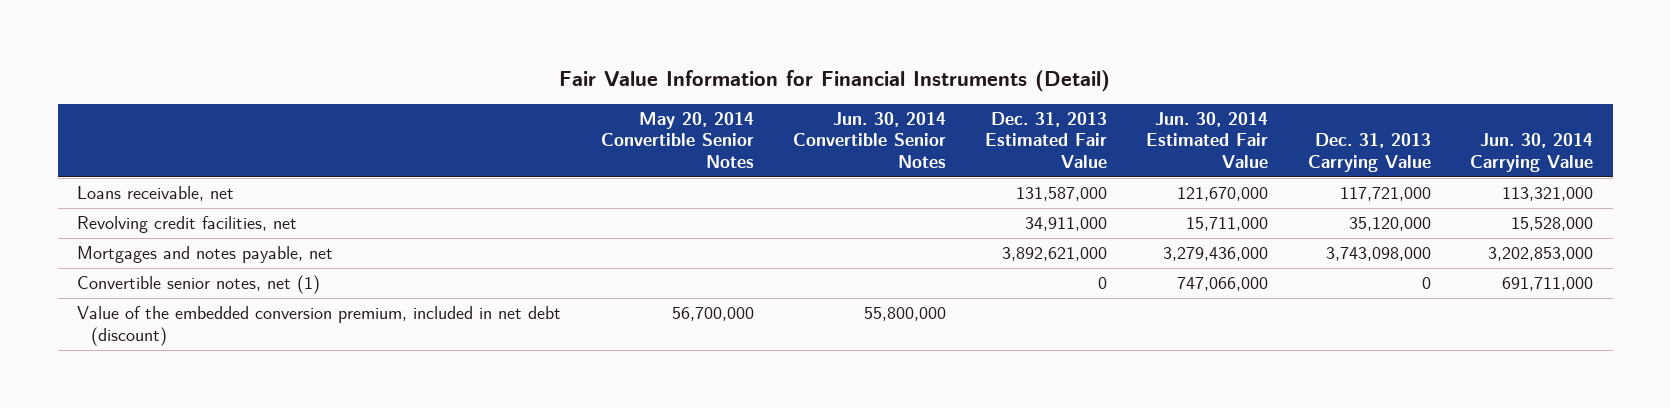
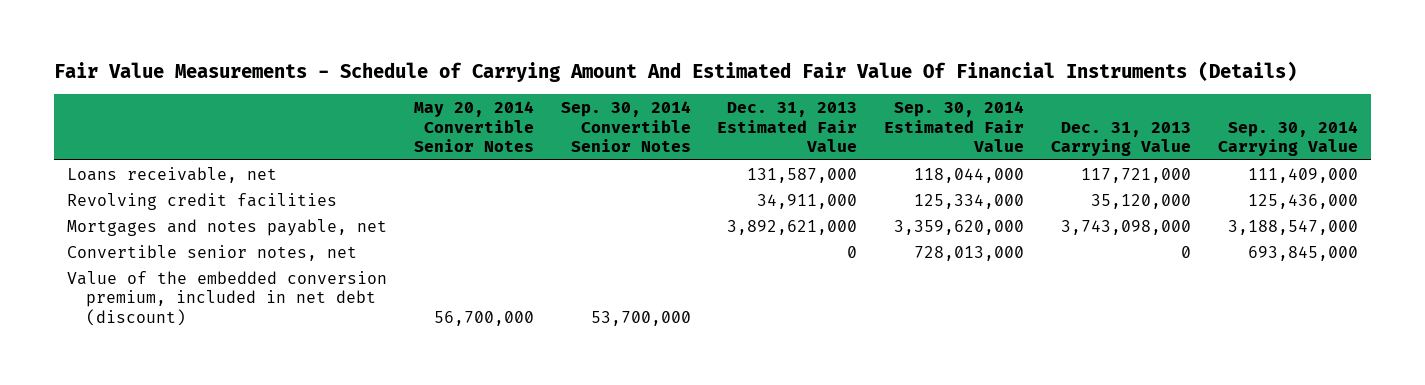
- Fair Value Information for Financial Instruments (Detail)
+ Fair Value Measurements - Schedule of Carrying Amount And Estimated Fair Value Of Financial Instruments (Details)
- | May 20, 2014 Convertible Senior Notes | Jun. 30, 2014 Convertible Senior Notes | Dec. 31, 2013 Estimated Fair Value | Jun. 30, 2014 Estimated Fair Value | Dec. 31, 2013 Carrying Value | Jun. 30, 2014 Carrying Value
+ | May 20, 2014 Convertible Senior Notes | Sep. 30, 2014 Convertible Senior Notes | Dec. 31, 2013 Estimated Fair Value | Sep. 30, 2014 Estimated Fair Value | Dec. 31, 2013 Carrying Value | Sep. 30, 2014 Carrying Value
- Revolving credit facilities, net | | | 34,911,000 | 15,711,000 | 35,120,000 | 15,528,000
+ Revolving credit facilities | | | 34,911,000 | 125,334,000 | 35,120,000 | 125,436,000
- Convertible senior notes, net (1) | | | 0 | 747,066,000 | 0 | 691,711,000
+ Convertible senior notes, net | | | 0 | 728,013,000 | 0 | 693,845,000

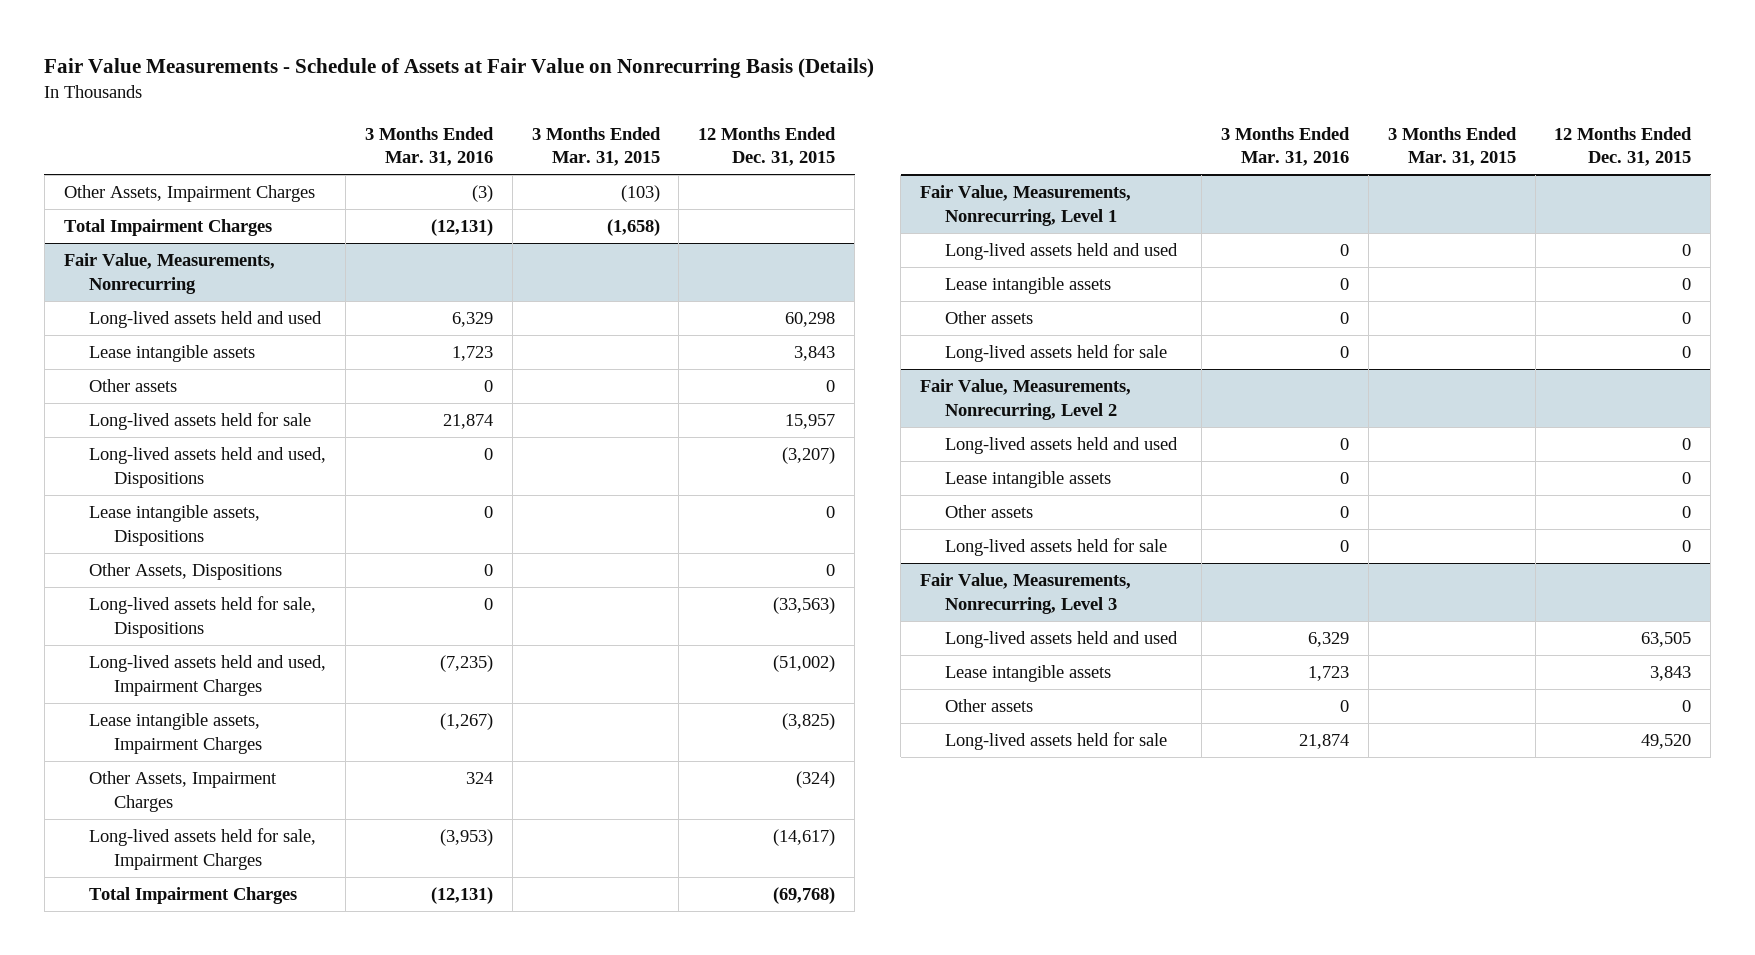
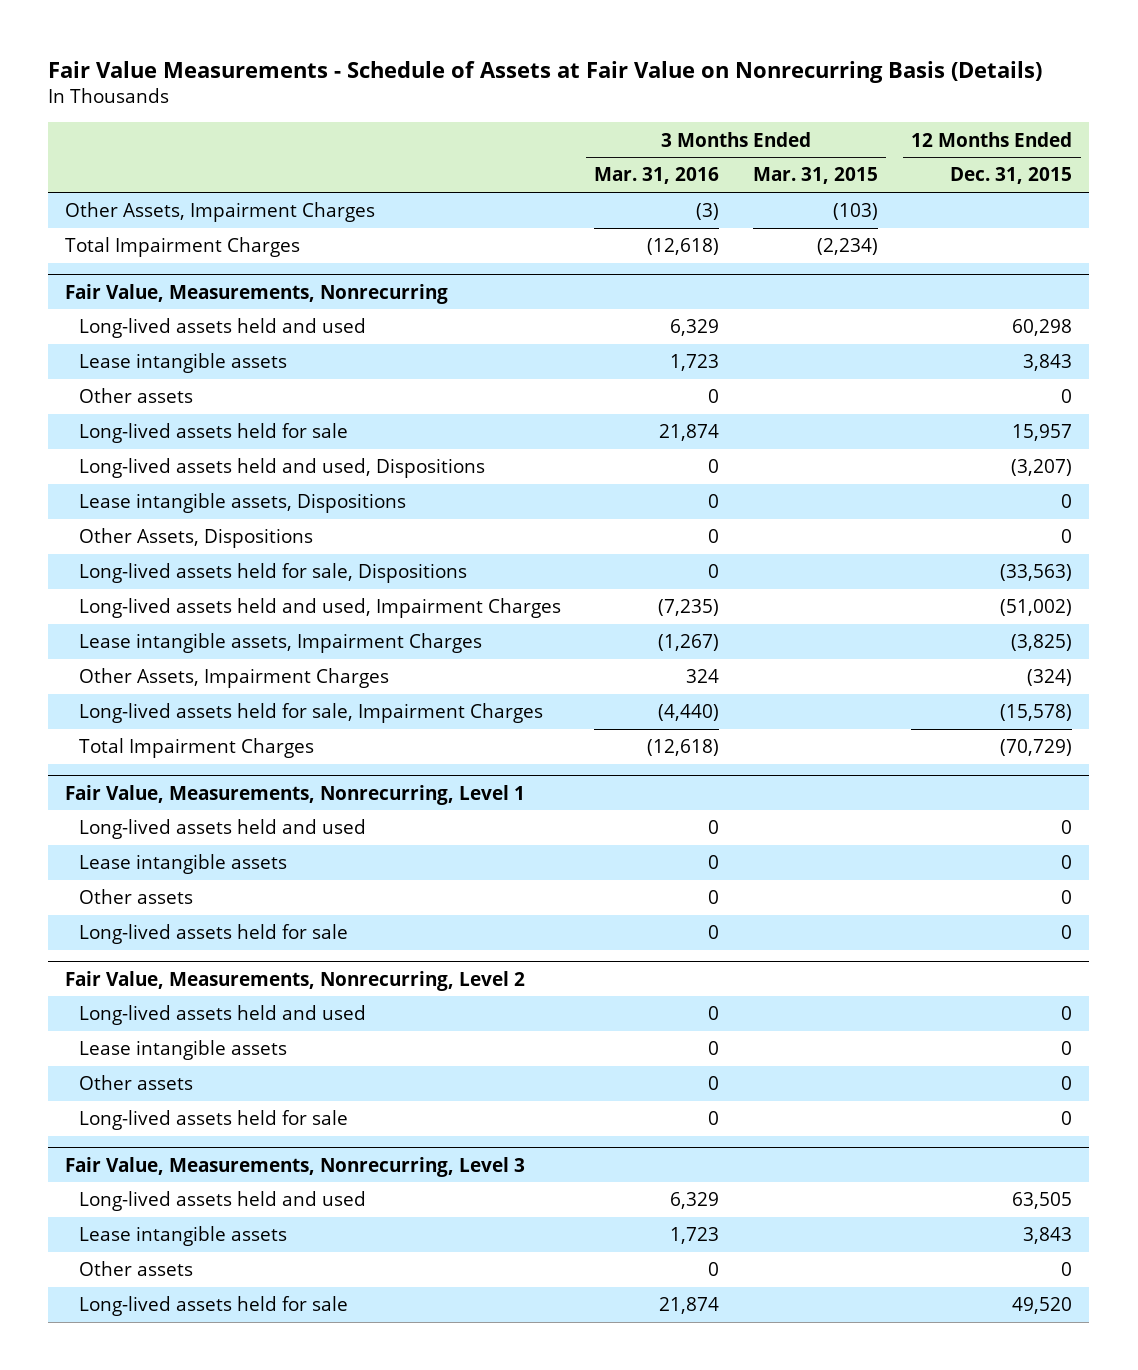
- Total Impairment Charges | (12,131) | (1,658) |
+ Total Impairment Charges | (12,618) | (2,234) |
@ Fair Value, Measurements, Nonrecurring
- Long-lived assets held for sale, Impairment Charges | (3,953) | | (14,617)
- Total Impairment Charges | (12,131) | | (69,768)
+ Long-lived assets held for sale, Impairment Charges | (4,440) | | (15,578)
+ Total Impairment Charges | (12,618) | | (70,729)

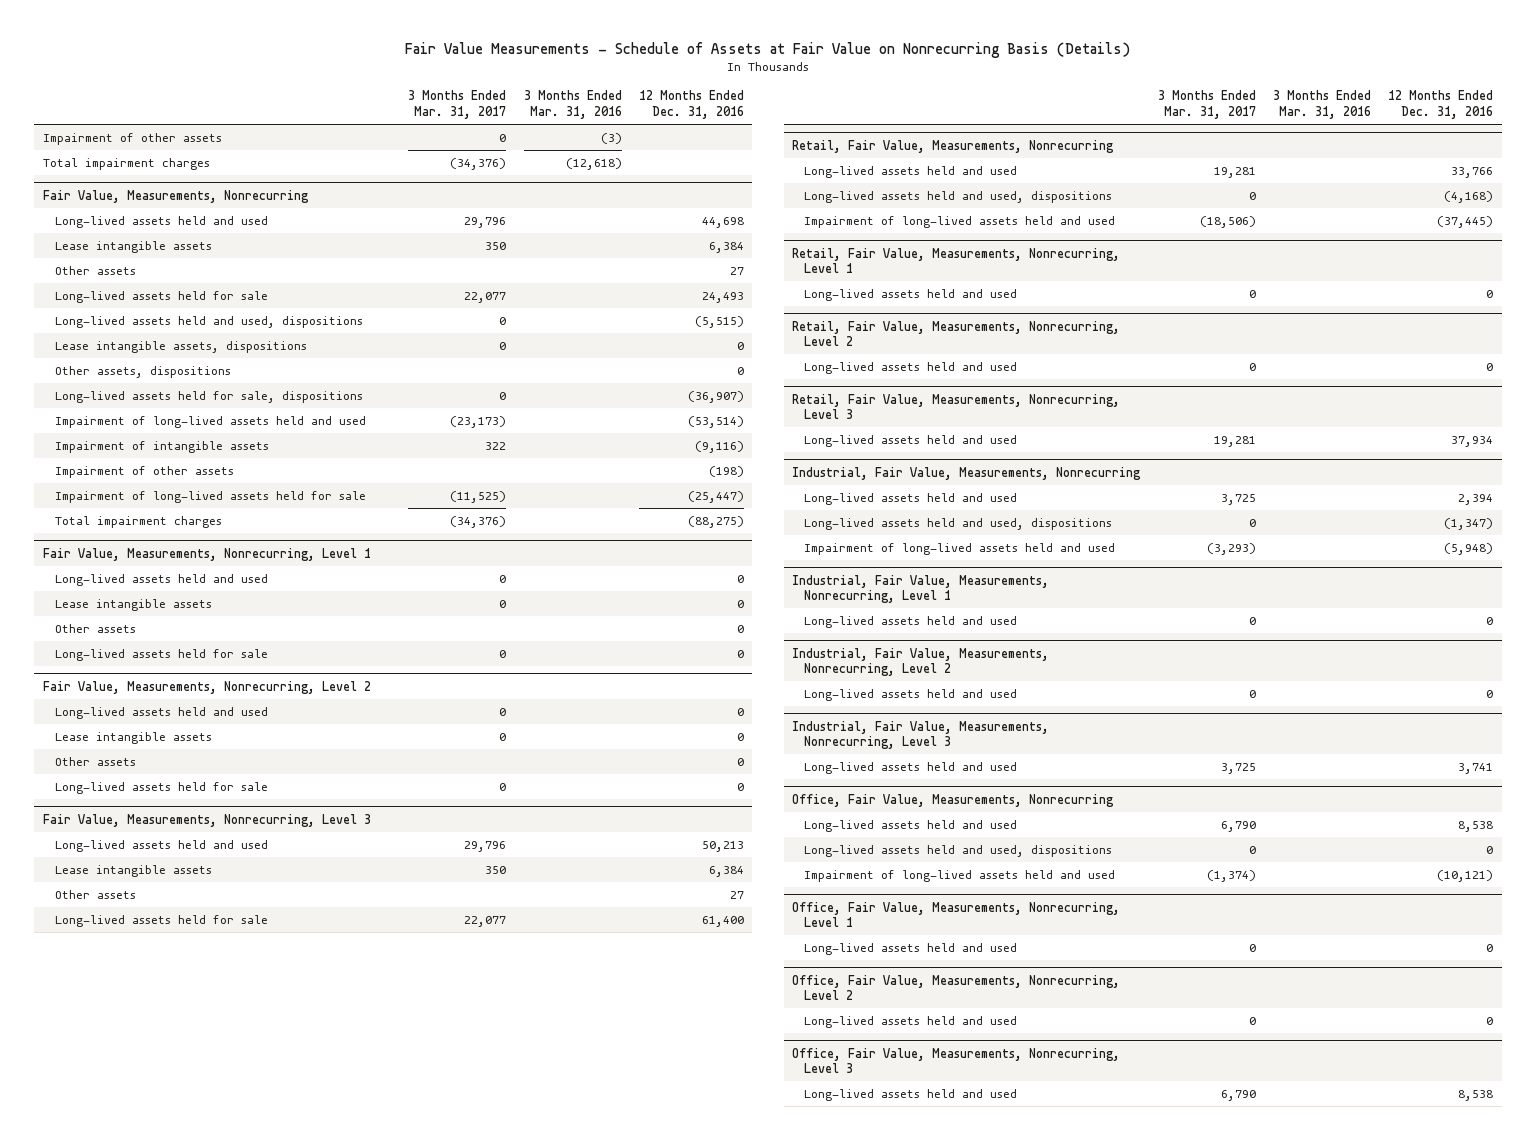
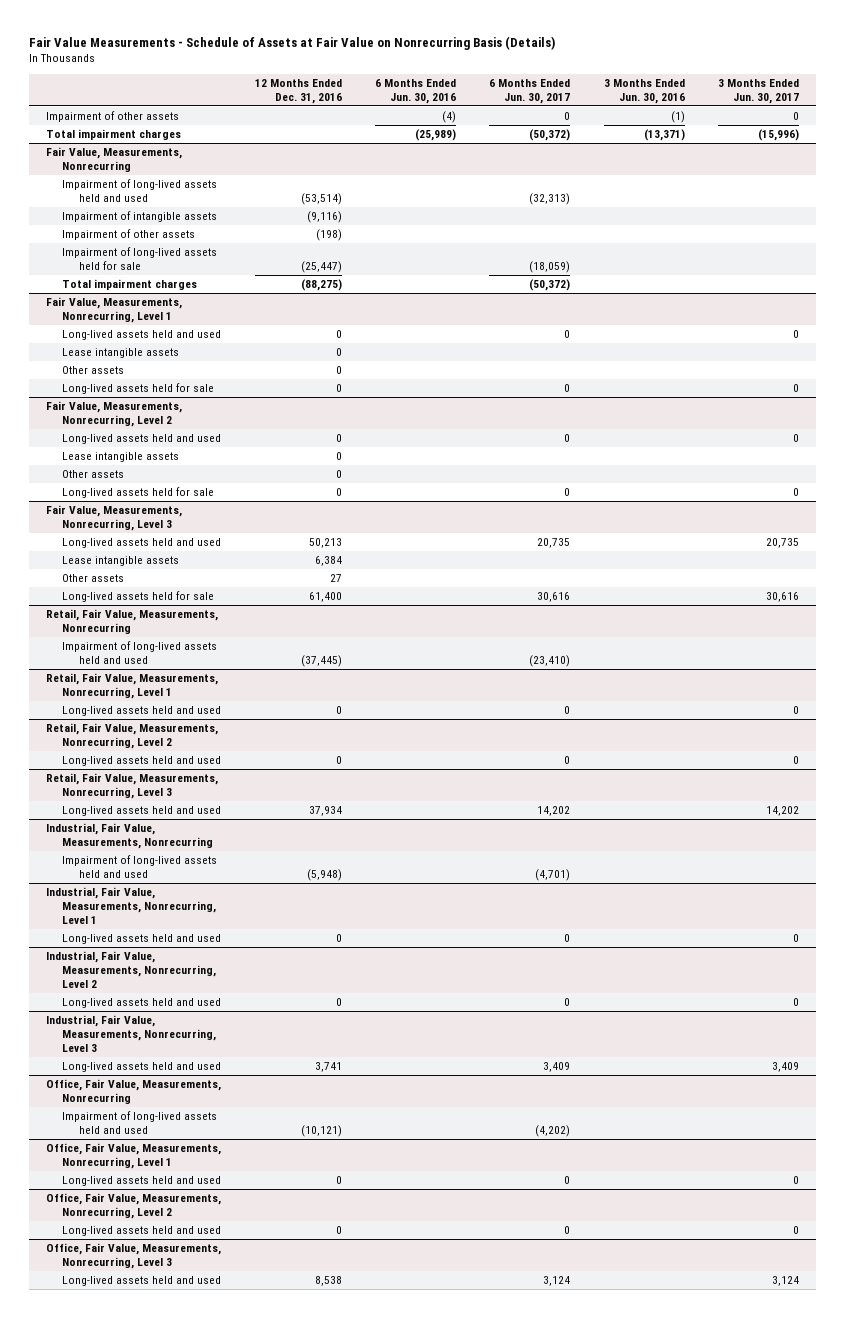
- | 3 Months Ended Mar. 31, 2017 | 3 Months Ended Mar. 31, 2016 | 12 Months Ended Dec. 31, 2016
+ | 12 Months Ended Dec. 31, 2016 | 6 Months Ended Jun. 30, 2016 | 6 Months Ended Jun. 30, 2017 | 3 Months Ended Jun. 30, 2016 | 3 Months Ended Jun. 30, 2017
@ Fair Value, Measurements, Nonrecurring
- Long-lived assets held and used | 29,796 | | 44,698
- Lease intangible assets | 350 | | 6,384
- Other assets | | | 27
- Long-lived assets held for sale | 22,077 | | 24,493
- Long-lived assets held and used, dispositions | 0 | | (5,515)
- Lease intangible assets, dispositions | 0 | | 0
- Other assets, dispositions | | | 0
- Long-lived assets held for sale, dispositions | 0 | | (36,907)
@ Retail, Fair Value, Measurements, Nonrecurring
- Long-lived assets held and used | 19,281 | | 33,766
- Long-lived assets held and used, dispositions | 0 | | (4,168)
@ Industrial, Fair Value, Measurements, Nonrecurring
- Long-lived assets held and used | 3,725 | | 2,394
- Long-lived assets held and used, dispositions | 0 | | (1,347)
@ Office, Fair Value, Measurements, Nonrecurring
- Long-lived assets held and used | 6,790 | | 8,538
- Long-lived assets held and used, dispositions | 0 | | 0

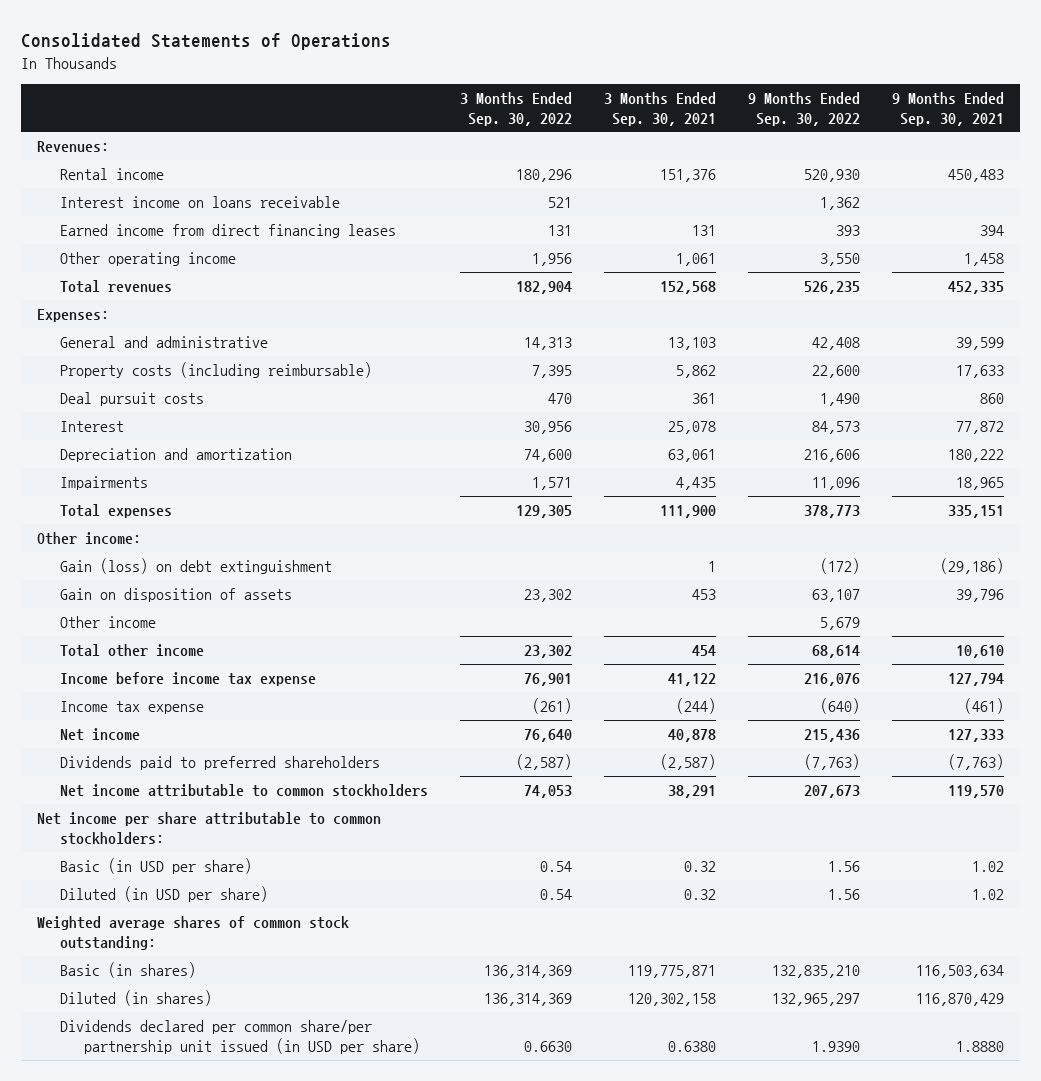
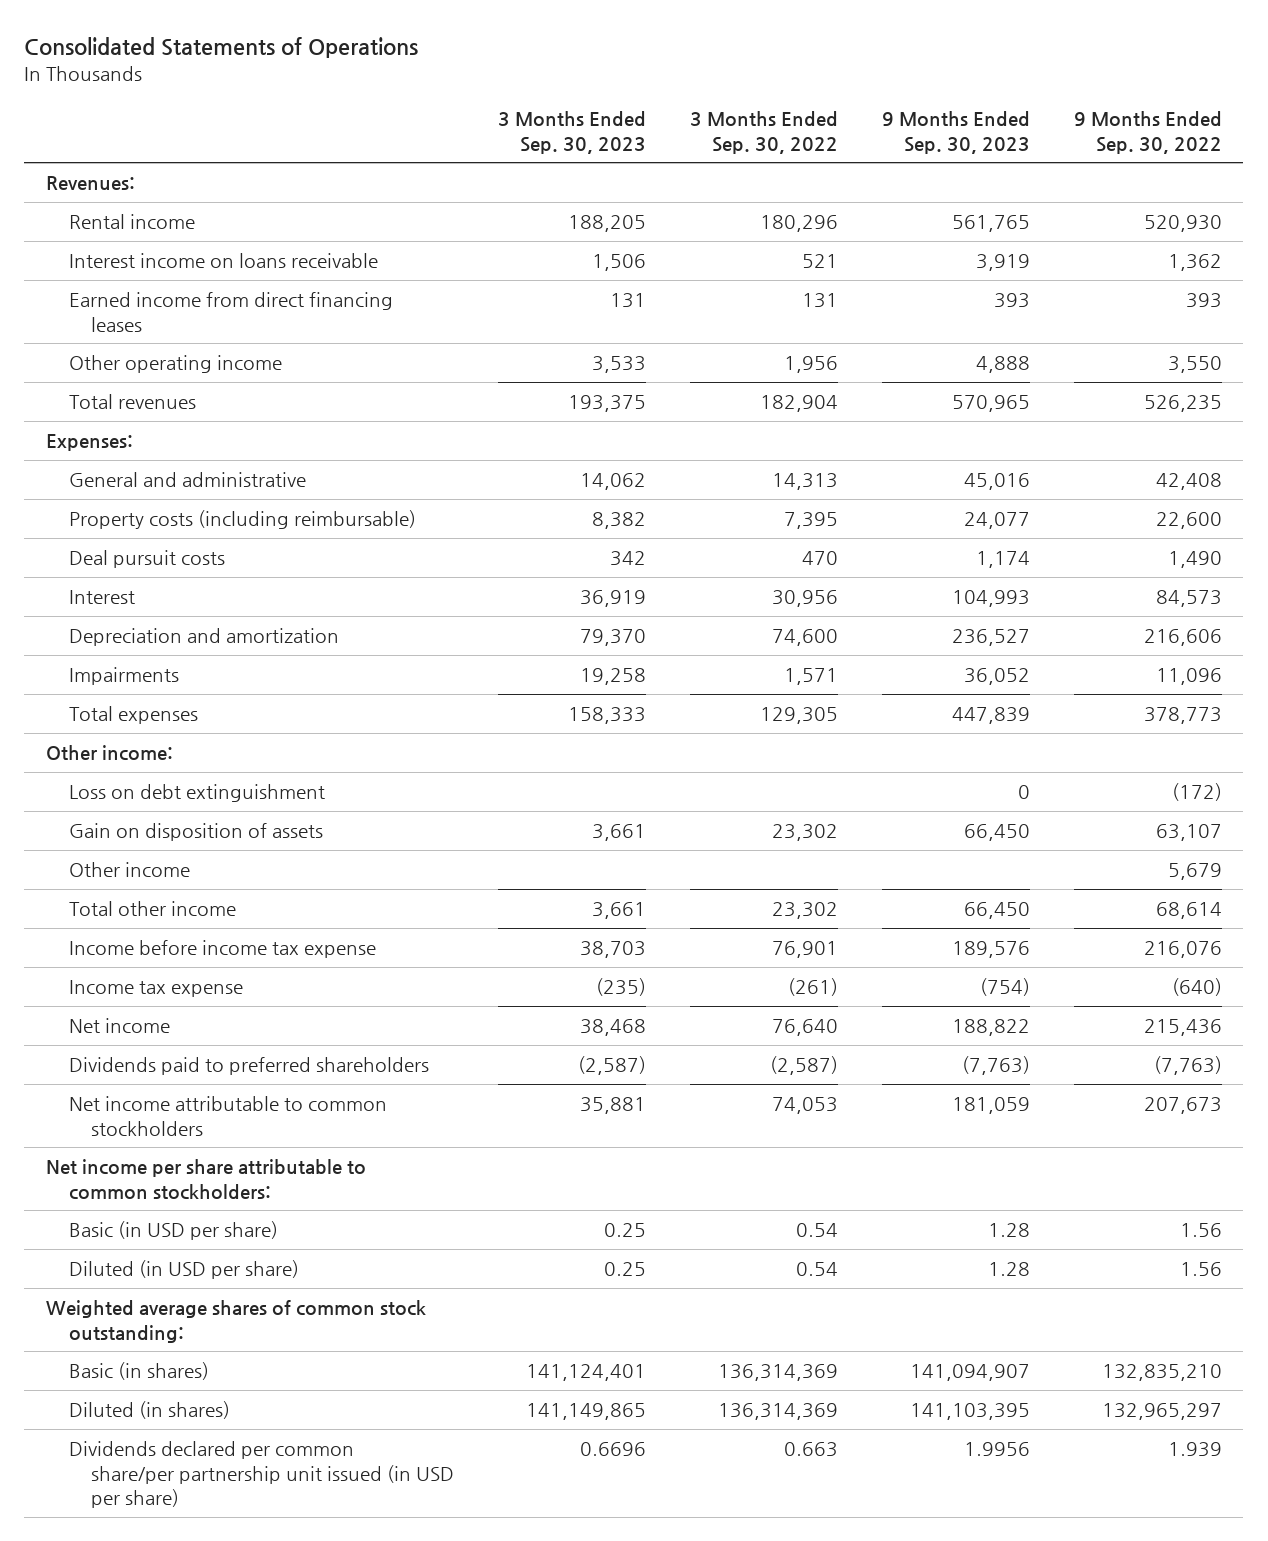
- | 3 Months Ended Sep. 30, 2022 | 3 Months Ended Sep. 30, 2021 | 9 Months Ended Sep. 30, 2022 | 9 Months Ended Sep. 30, 2021
+ | 3 Months Ended Sep. 30, 2023 | 3 Months Ended Sep. 30, 2022 | 9 Months Ended Sep. 30, 2023 | 9 Months Ended Sep. 30, 2022
- Gain (loss) on debt extinguishment | | 1 | (172) | (29,186)
+ Loss on debt extinguishment | | | 0 | (172)
- Dividends declared per common share/per partnership unit issued (in USD per share) | 0.6630 | 0.6380 | 1.9390 | 1.8880
+ Dividends declared per common share/per partnership unit issued (in USD per share) | 0.6696 | 0.663 | 1.9956 | 1.939

